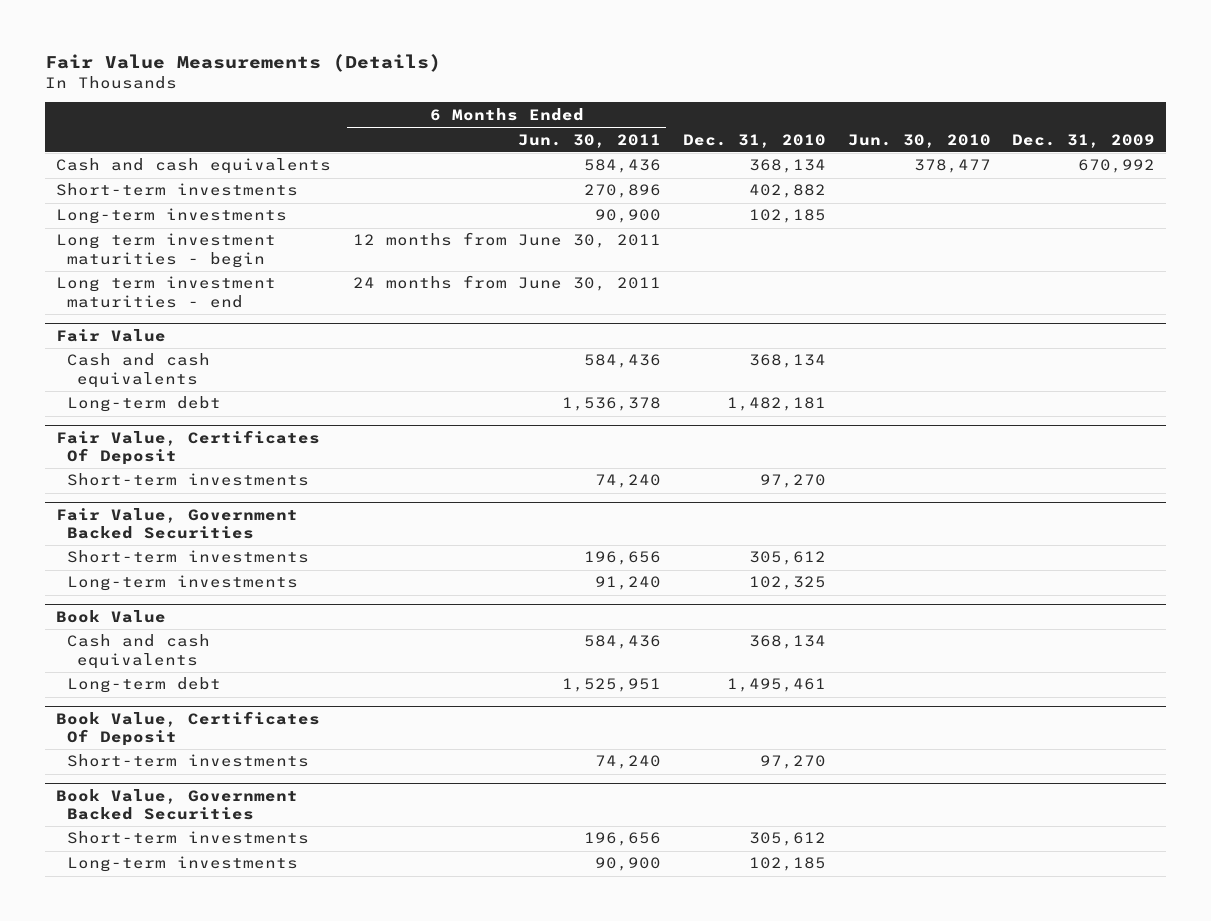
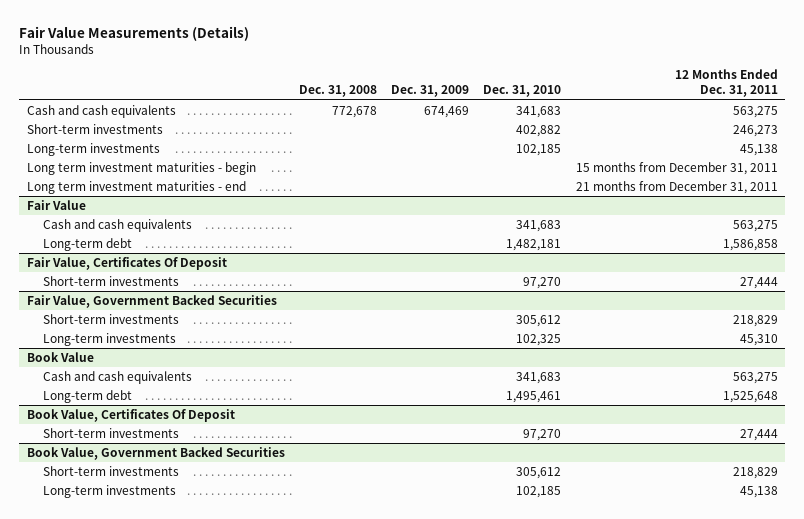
- | 6 Months Ended Jun. 30, 2011 | Dec. 31, 2010 | Jun. 30, 2010 | Dec. 31, 2009
+ | Dec. 31, 2008 | Dec. 31, 2009 | Dec. 31, 2010 | 12 Months Ended Dec. 31, 2011
- Cash and cash equivalents | 584,436 | 368,134 | 378,477 | 670,992
+ Cash and cash equivalents | 772,678 | 674,469 | 341,683 | 563,275
@ Fair Value
- Cash and cash equivalents | 584,436 | 368,134 | |
+ Cash and cash equivalents | | | 341,683 | 563,275
@ Book Value
- Cash and cash equivalents | 584,436 | 368,134 | |
+ Cash and cash equivalents | | | 341,683 | 563,275

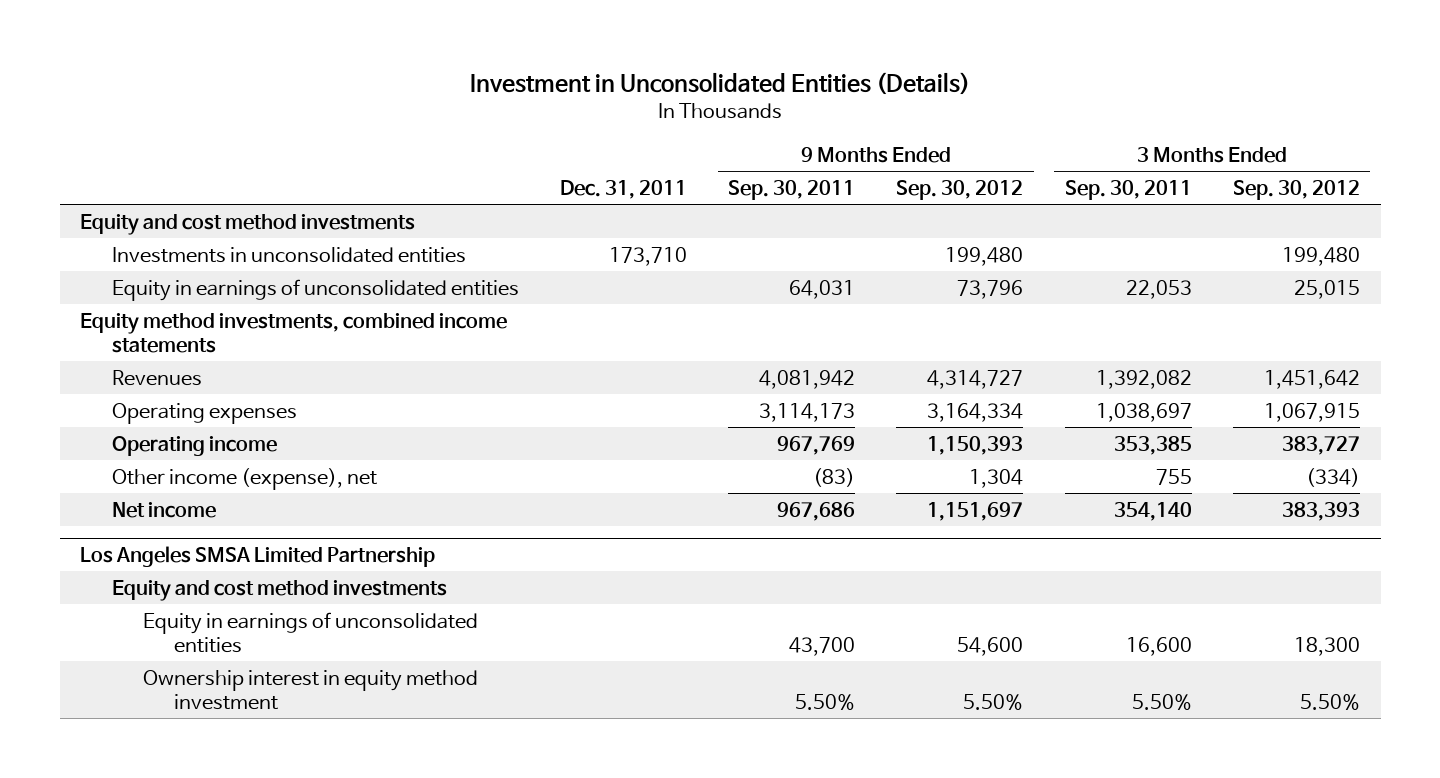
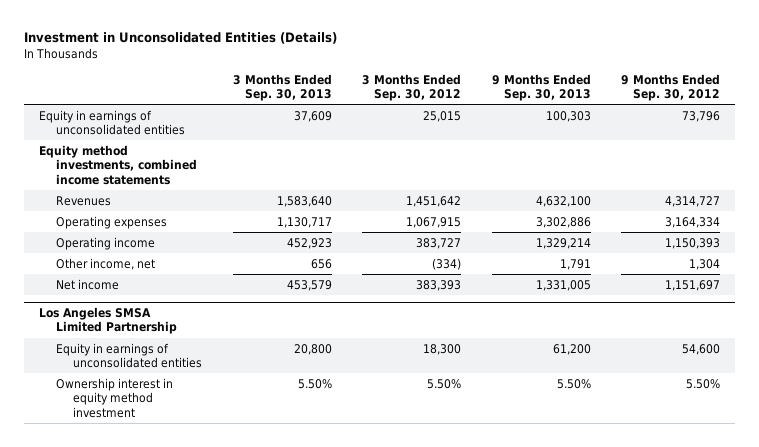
- | Dec. 31, 2011 | 9 Months Ended Sep. 30, 2011 | 9 Months Ended Sep. 30, 2012 | 3 Months Ended Sep. 30, 2011 | 3 Months Ended Sep. 30, 2012
+ | 3 Months Ended Sep. 30, 2013 | 3 Months Ended Sep. 30, 2012 | 9 Months Ended Sep. 30, 2013 | 9 Months Ended Sep. 30, 2012
- Equity and cost method investments
- Investments in unconsolidated entities | 173,710 | | 199,480 | | 199,480
- Other income (expense), net | | (83) | 1,304 | 755 | (334)
+ Other income, net | 656 | (334) | 1,791 | 1,304
@ Los Angeles SMSA Limited Partnership
- Equity and cost method investments

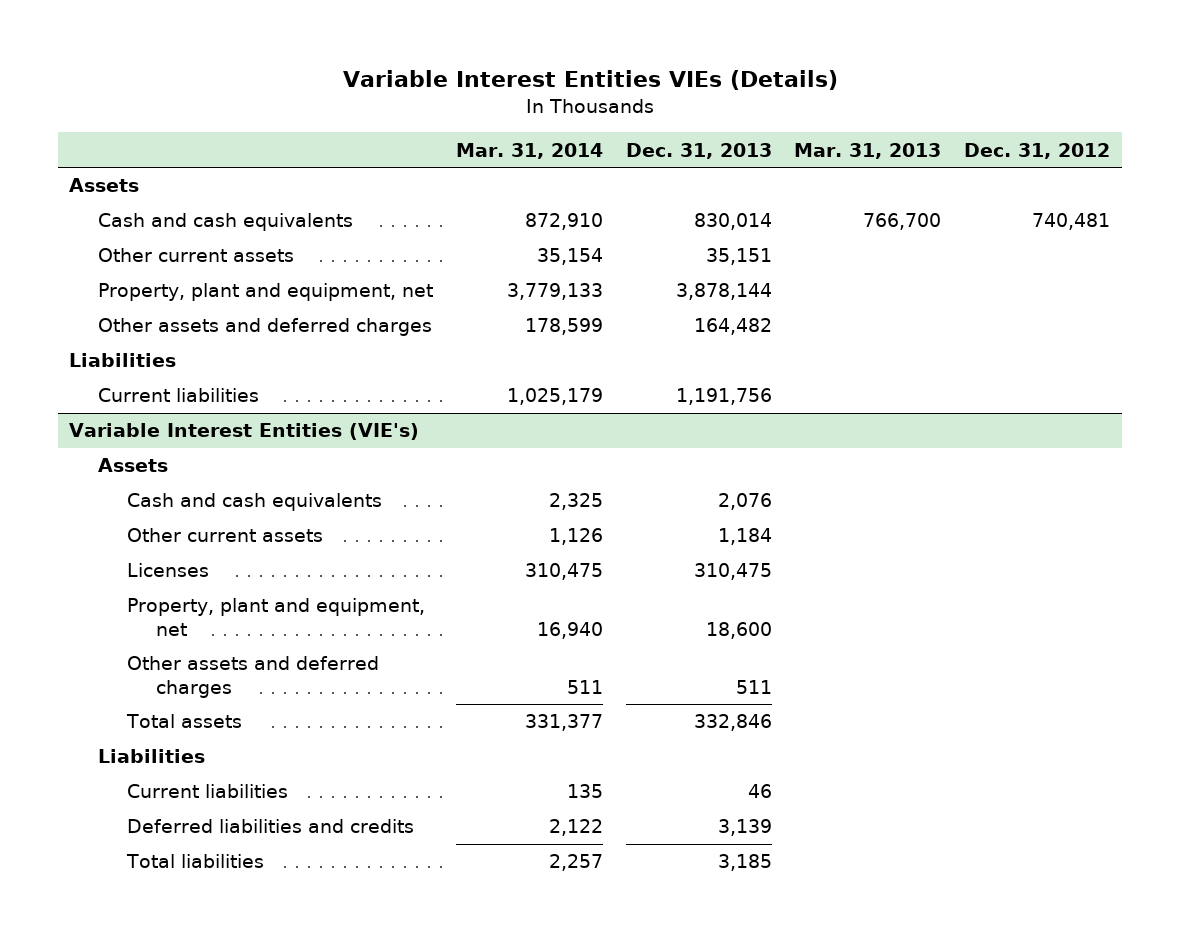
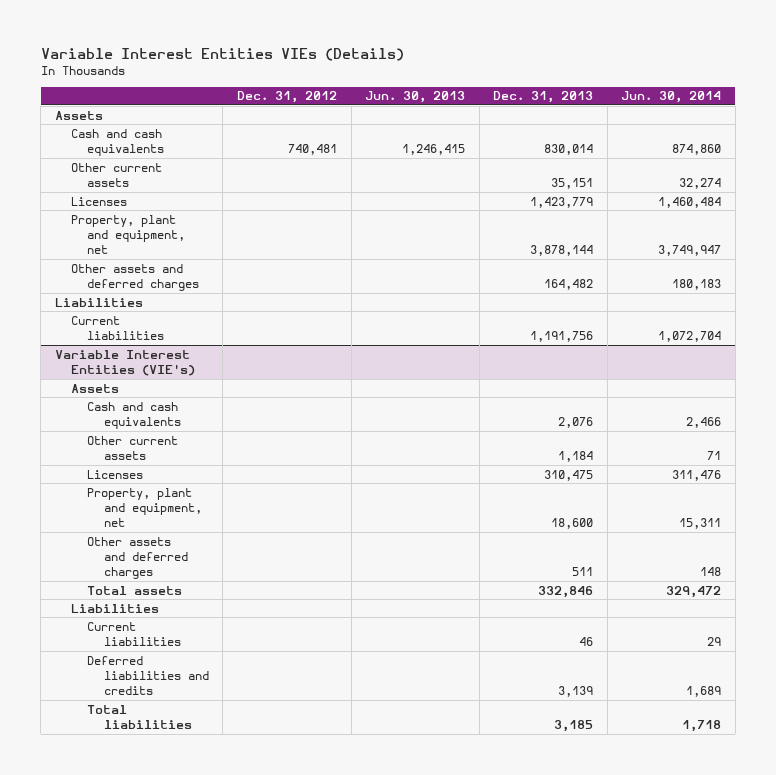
- | Mar. 31, 2014 | Dec. 31, 2013 | Mar. 31, 2013 | Dec. 31, 2012
+ | Dec. 31, 2012 | Jun. 30, 2013 | Dec. 31, 2013 | Jun. 30, 2014
+ Licenses | | | 1,423,779 | 1,460,484

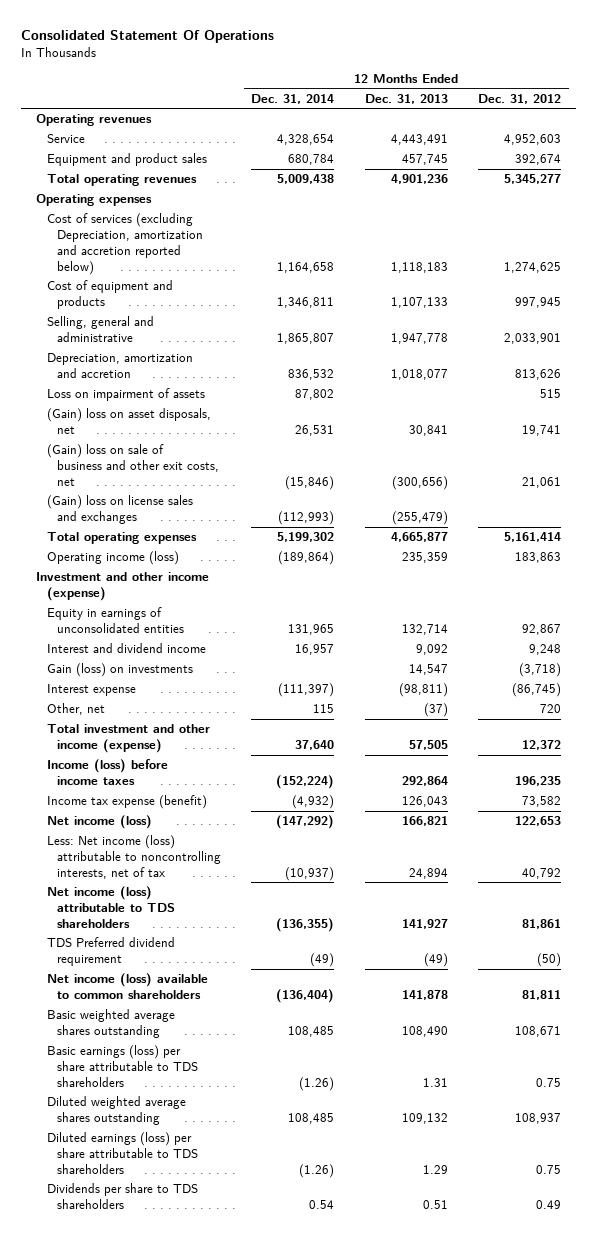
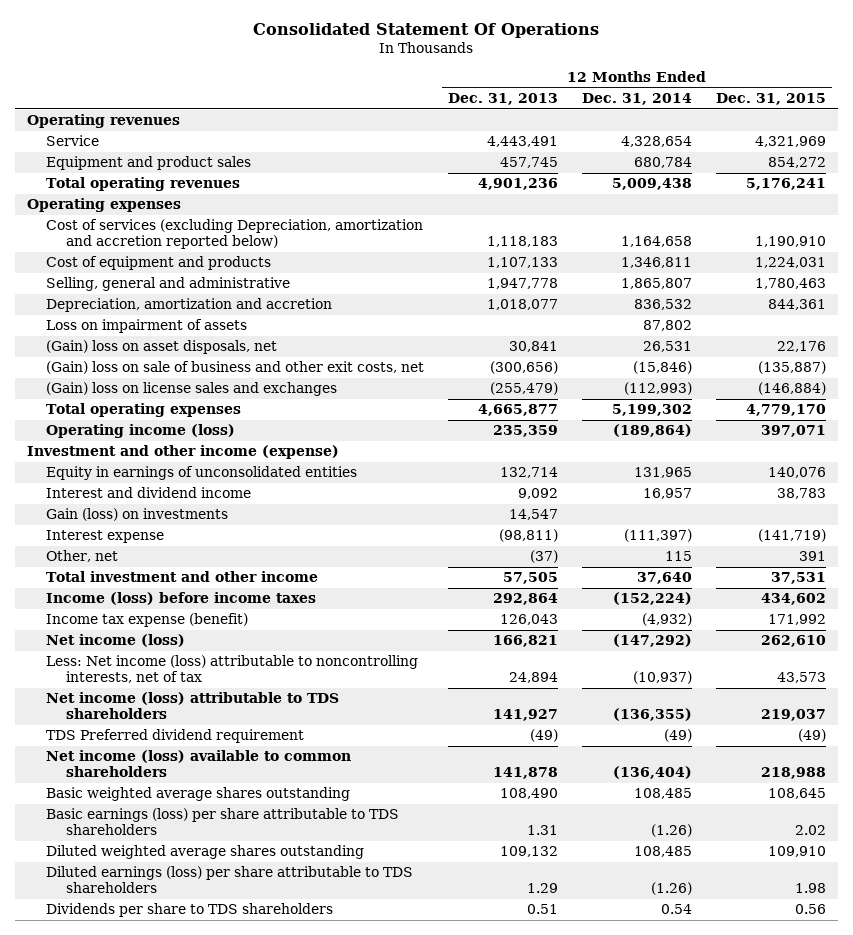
- | 12 Months Ended Dec. 31, 2014 | 12 Months Ended Dec. 31, 2013 | 12 Months Ended Dec. 31, 2012
+ | 12 Months Ended Dec. 31, 2013 | 12 Months Ended Dec. 31, 2014 | 12 Months Ended Dec. 31, 2015
- Total investment and other income (expense) | 37,640 | 57,505 | 12,372
+ Total investment and other income | 57,505 | 37,640 | 37,531

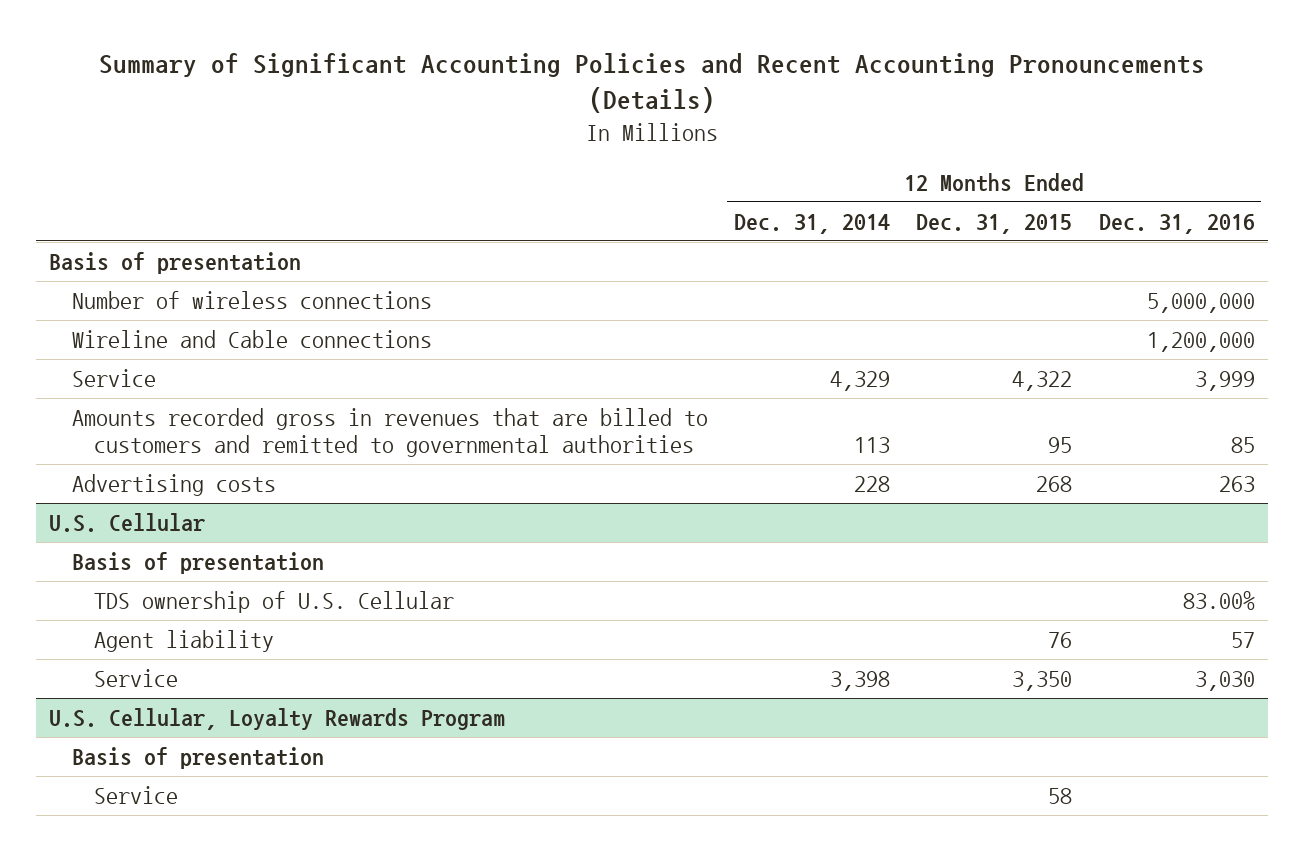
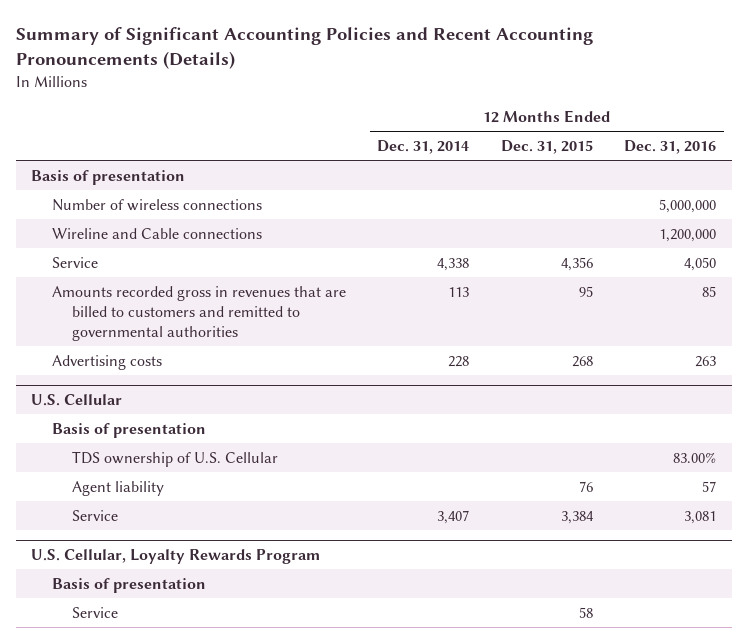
- Service | 4,329 | 4,322 | 3,999
+ Service | 4,338 | 4,356 | 4,050
@ U.S. Cellular
- Service | 3,398 | 3,350 | 3,030
+ Service | 3,407 | 3,384 | 3,081

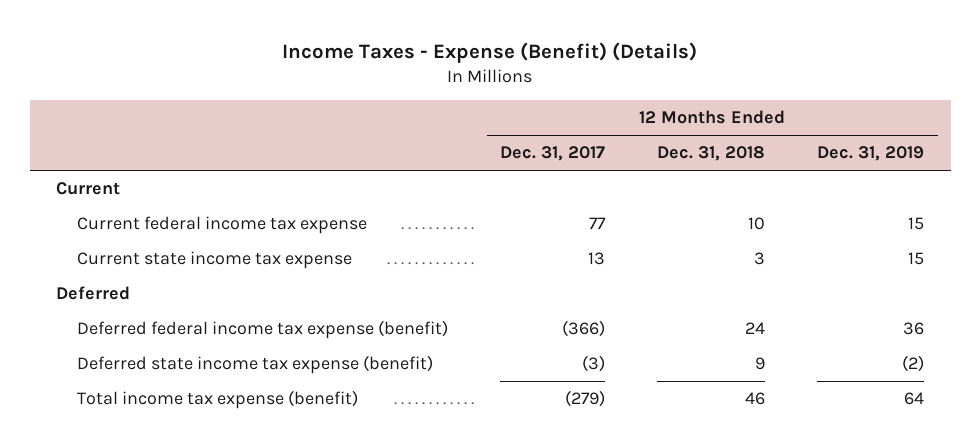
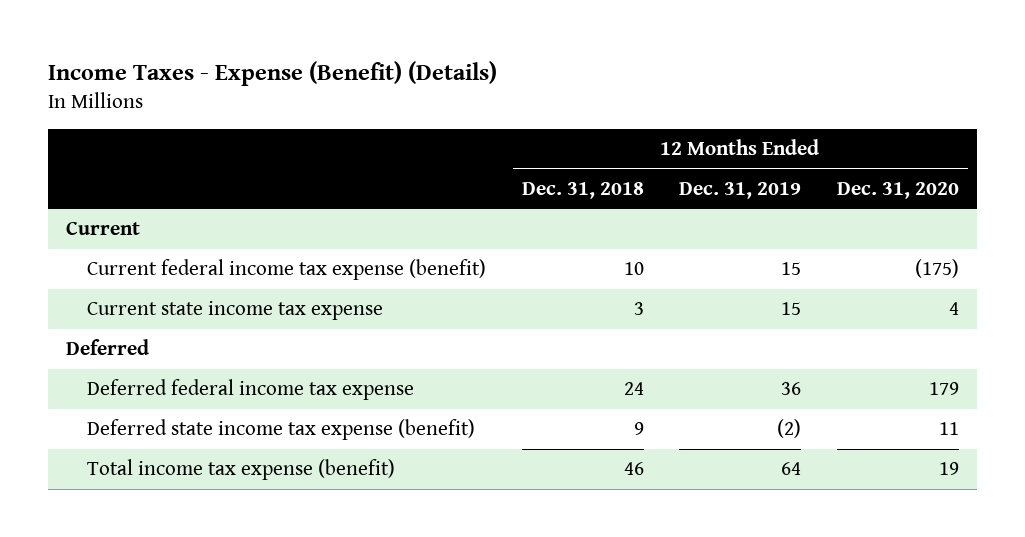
- | 12 Months Ended Dec. 31, 2017 | 12 Months Ended Dec. 31, 2018 | 12 Months Ended Dec. 31, 2019
+ | 12 Months Ended Dec. 31, 2018 | 12 Months Ended Dec. 31, 2019 | 12 Months Ended Dec. 31, 2020
- Current federal income tax expense | 77 | 10 | 15
+ Current federal income tax expense (benefit) | 10 | 15 | (175)
- Deferred federal income tax expense (benefit) | (366) | 24 | 36
+ Deferred federal income tax expense | 24 | 36 | 179

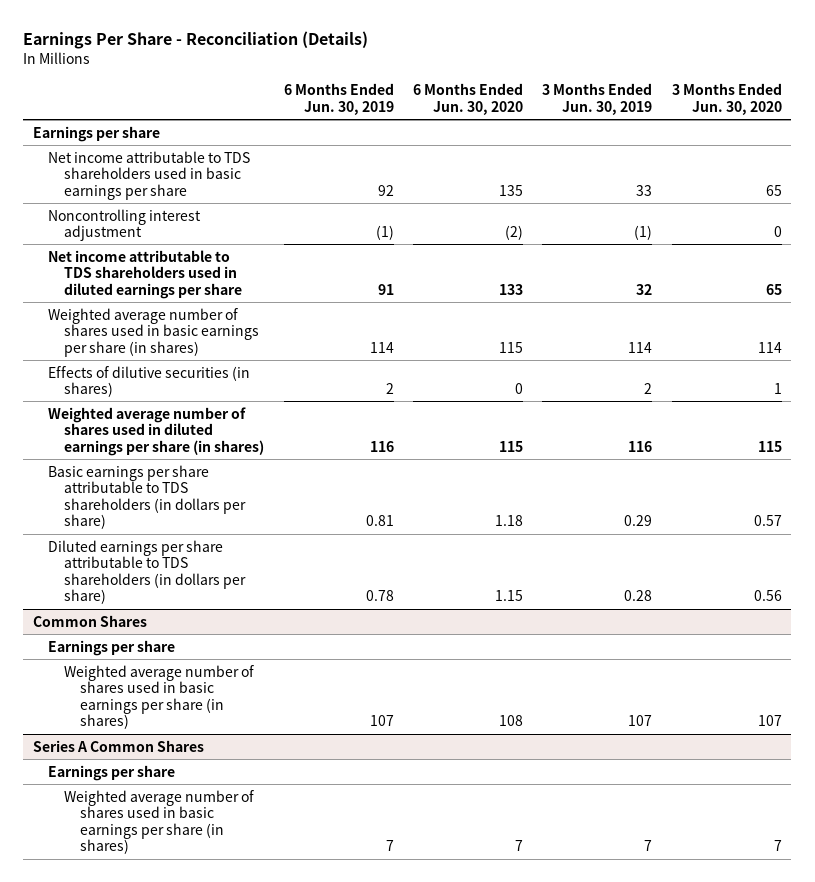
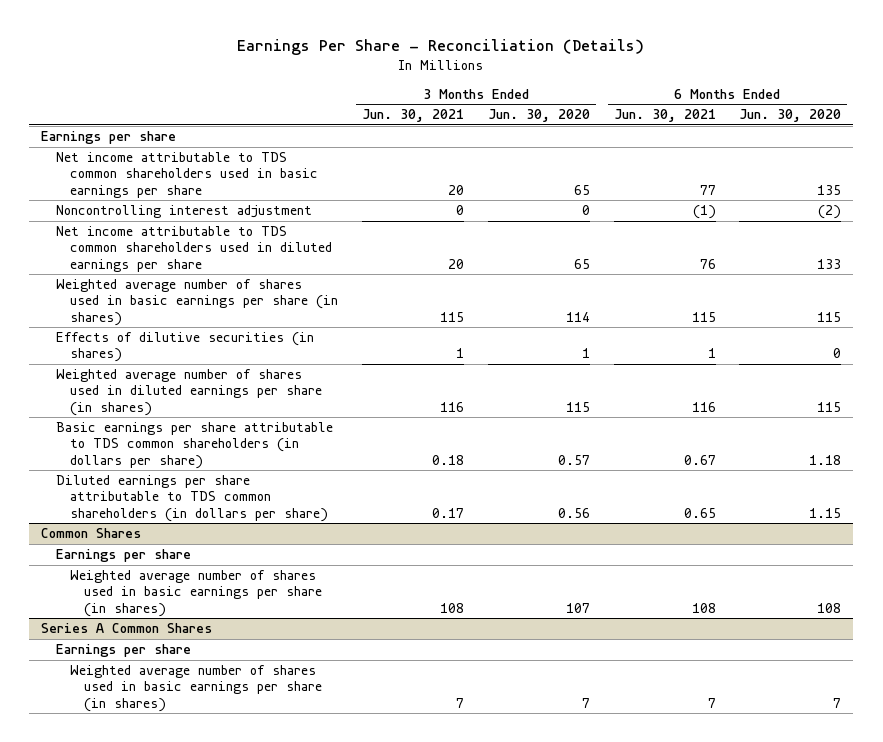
- | 6 Months Ended Jun. 30, 2019 | 6 Months Ended Jun. 30, 2020 | 3 Months Ended Jun. 30, 2019 | 3 Months Ended Jun. 30, 2020
+ | 3 Months Ended Jun. 30, 2021 | 3 Months Ended Jun. 30, 2020 | 6 Months Ended Jun. 30, 2021 | 6 Months Ended Jun. 30, 2020
- Net income attributable to TDS shareholders used in basic earnings per share | 92 | 135 | 33 | 65
+ Net income attributable to TDS common shareholders used in basic earnings per share | 20 | 65 | 77 | 135
- Net income attributable to TDS shareholders used in diluted earnings per share | 91 | 133 | 32 | 65
+ Net income attributable to TDS common shareholders used in diluted earnings per share | 20 | 65 | 76 | 133
- Basic earnings per share attributable to TDS shareholders (in dollars per share) | 0.81 | 1.18 | 0.29 | 0.57
- Diluted earnings per share attributable to TDS shareholders (in dollars per share) | 0.78 | 1.15 | 0.28 | 0.56
+ Basic earnings per share attributable to TDS common shareholders (in dollars per share) | 0.18 | 0.57 | 0.67 | 1.18
+ Diluted earnings per share attributable to TDS common shareholders (in dollars per share) | 0.17 | 0.56 | 0.65 | 1.15

